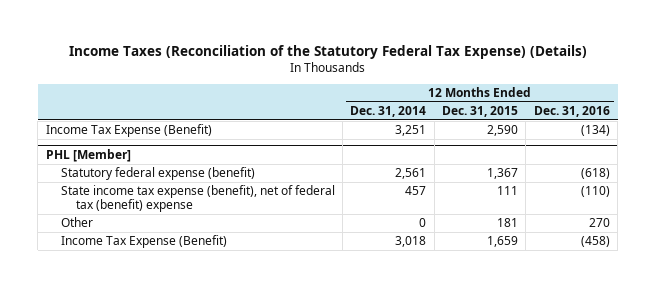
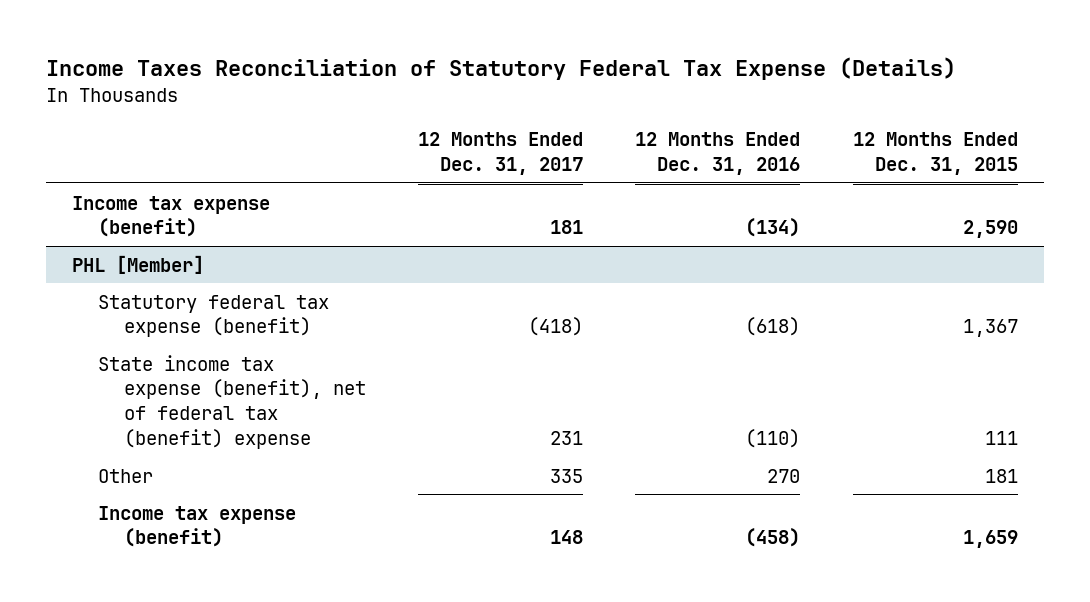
- Income Taxes (Reconciliation of the Statutory Federal Tax Expense) (Details)
+ Income Taxes Reconciliation of Statutory Federal Tax Expense (Details)
- | 12 Months Ended Dec. 31, 2014 | 12 Months Ended Dec. 31, 2015 | 12 Months Ended Dec. 31, 2016
+ | 12 Months Ended Dec. 31, 2017 | 12 Months Ended Dec. 31, 2016 | 12 Months Ended Dec. 31, 2015
- Income Tax Expense (Benefit) | 3,251 | 2,590 | (134)
+ Income tax expense (benefit) | 181 | (134) | 2,590
@ PHL [Member]
- Statutory federal expense (benefit) | 2,561 | 1,367 | (618)
+ Statutory federal tax expense (benefit) | (418) | (618) | 1,367
- Income Tax Expense (Benefit) | 3,018 | 1,659 | (458)
+ Income tax expense (benefit) | 148 | (458) | 1,659

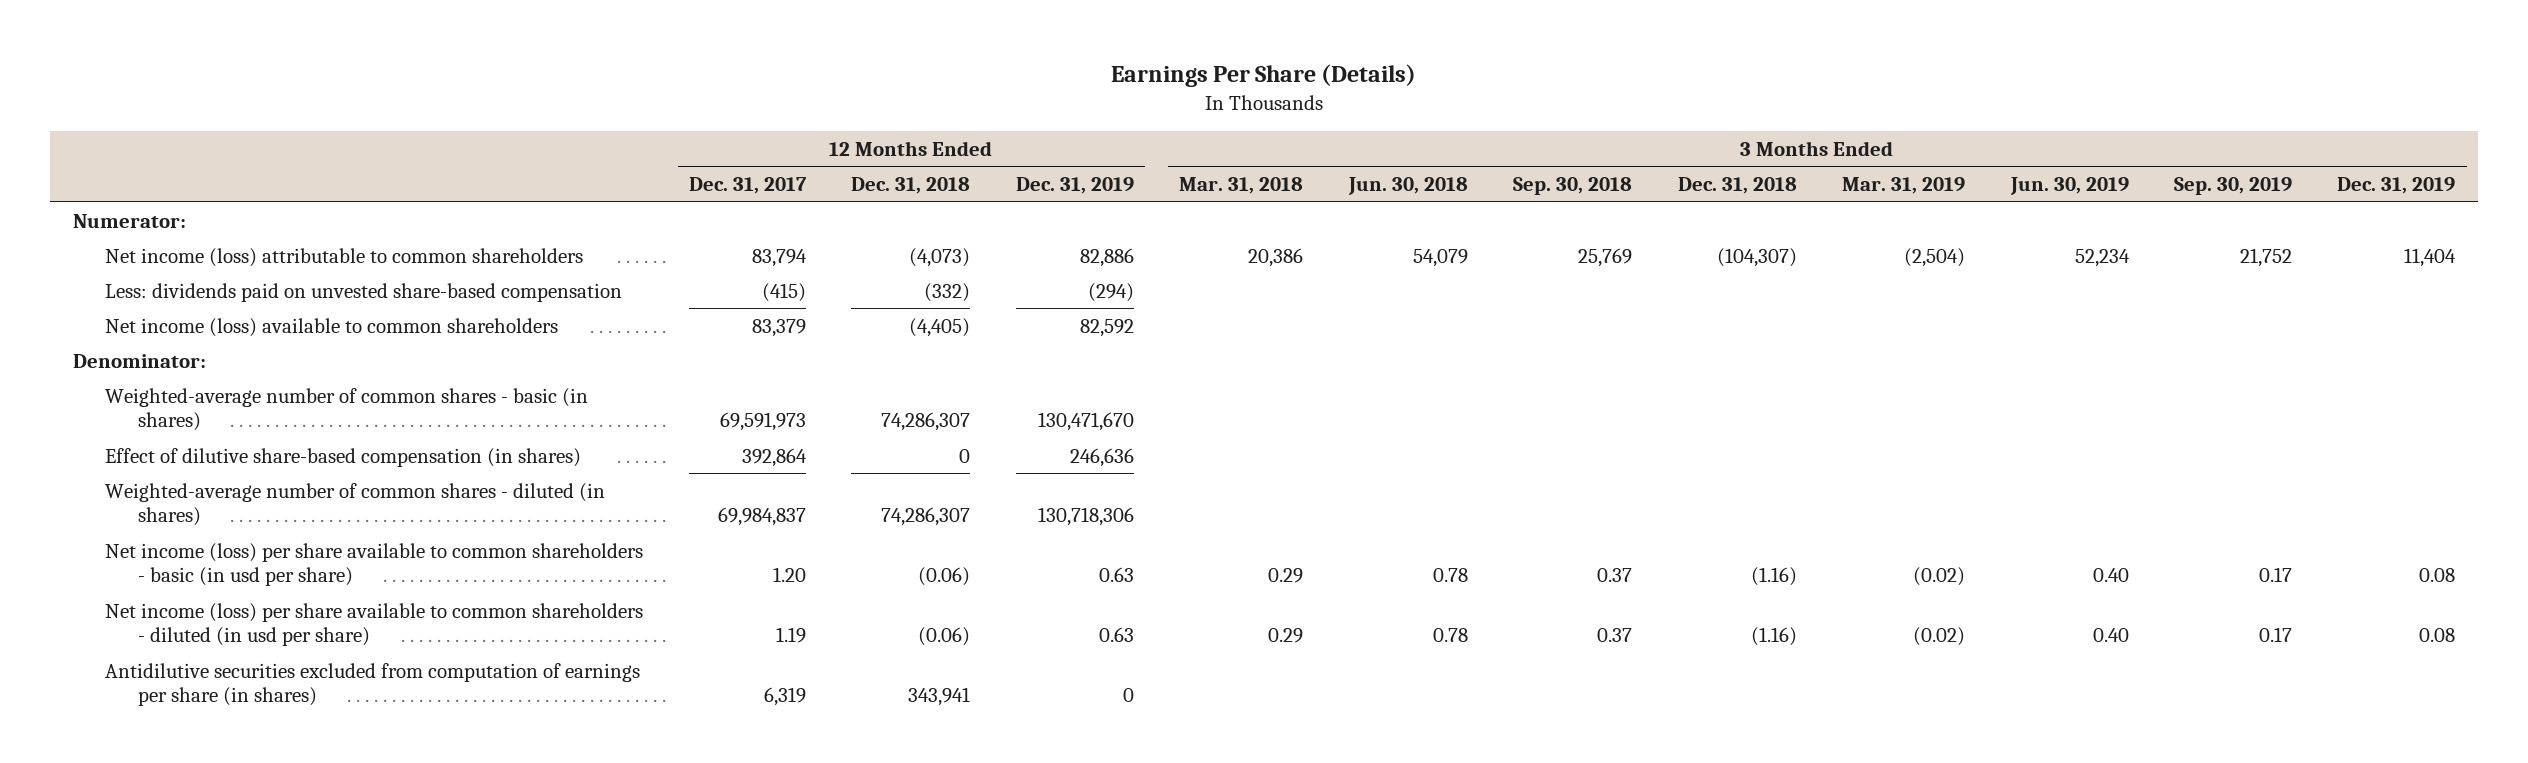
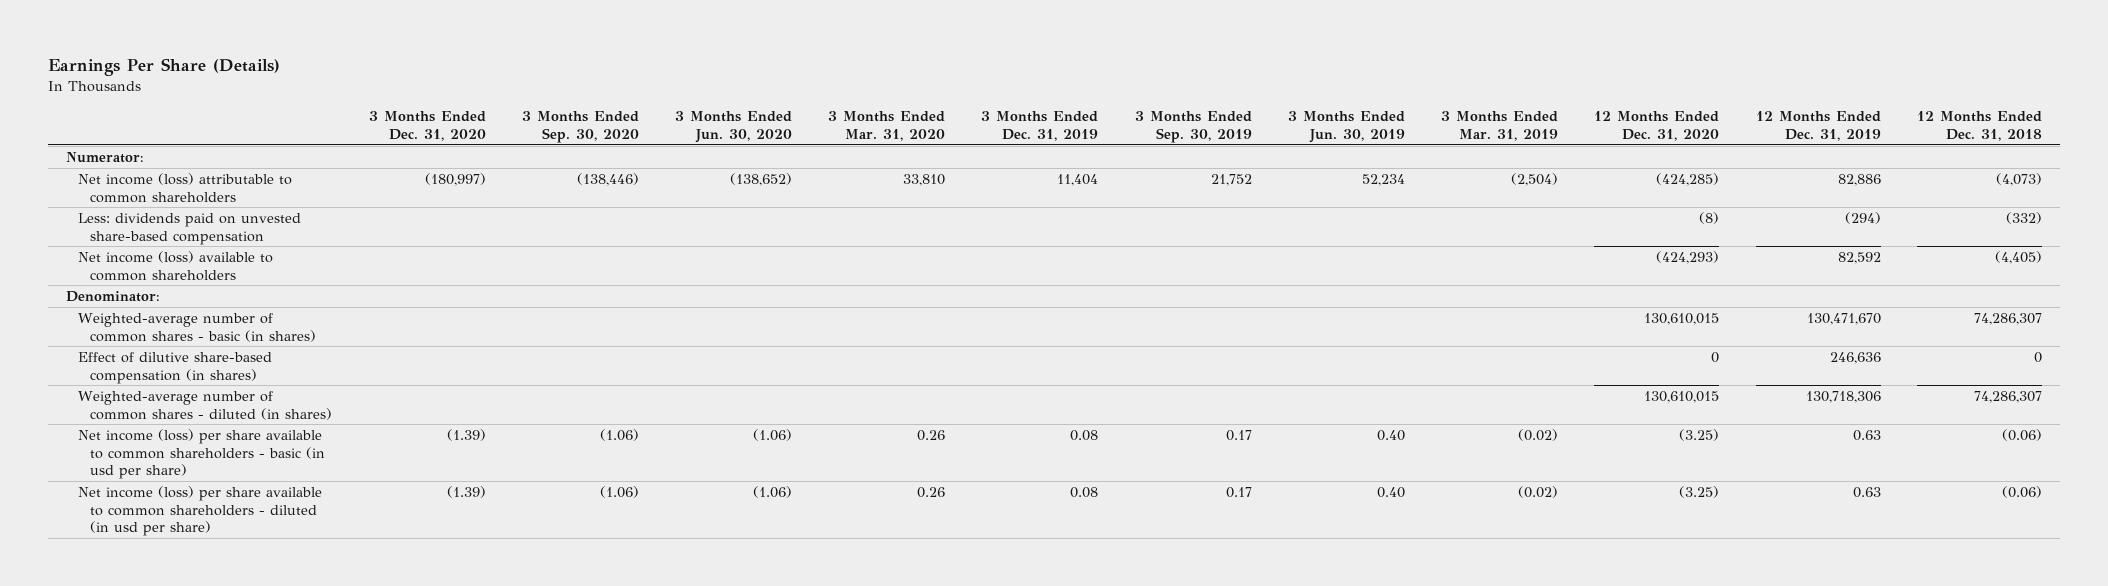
- | 12 Months Ended Dec. 31, 2017 | 12 Months Ended Dec. 31, 2018 | 12 Months Ended Dec. 31, 2019 | 3 Months Ended Mar. 31, 2018 | 3 Months Ended Jun. 30, 2018 | 3 Months Ended Sep. 30, 2018 | 3 Months Ended Dec. 31, 2018 | 3 Months Ended Mar. 31, 2019 | 3 Months Ended Jun. 30, 2019 | 3 Months Ended Sep. 30, 2019 | 3 Months Ended Dec. 31, 2019
+ | 3 Months Ended Dec. 31, 2020 | 3 Months Ended Sep. 30, 2020 | 3 Months Ended Jun. 30, 2020 | 3 Months Ended Mar. 31, 2020 | 3 Months Ended Dec. 31, 2019 | 3 Months Ended Sep. 30, 2019 | 3 Months Ended Jun. 30, 2019 | 3 Months Ended Mar. 31, 2019 | 12 Months Ended Dec. 31, 2020 | 12 Months Ended Dec. 31, 2019 | 12 Months Ended Dec. 31, 2018
- Antidilutive securities excluded from computation of earnings per share (in shares) | 6,319 | 343,941 | 0 | | | | | | | |

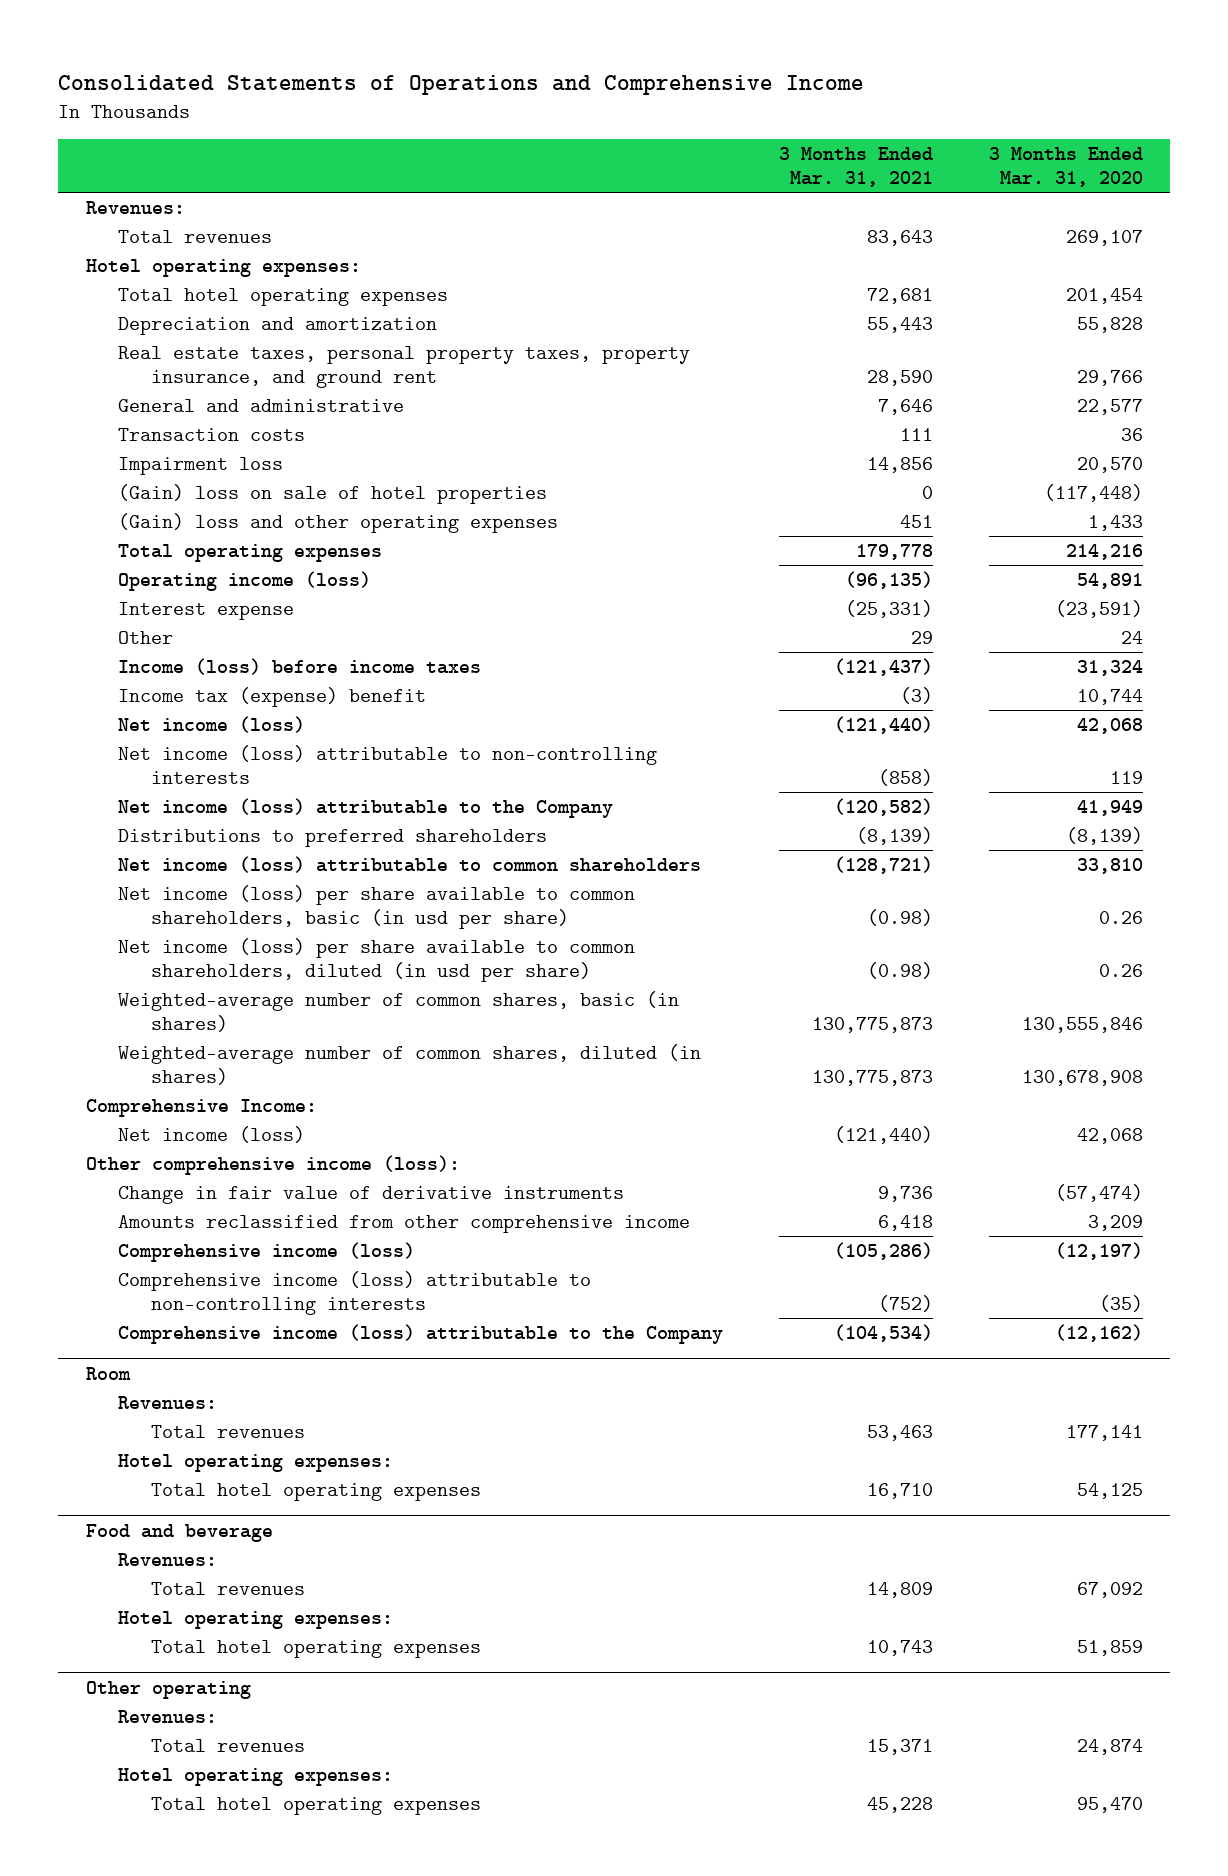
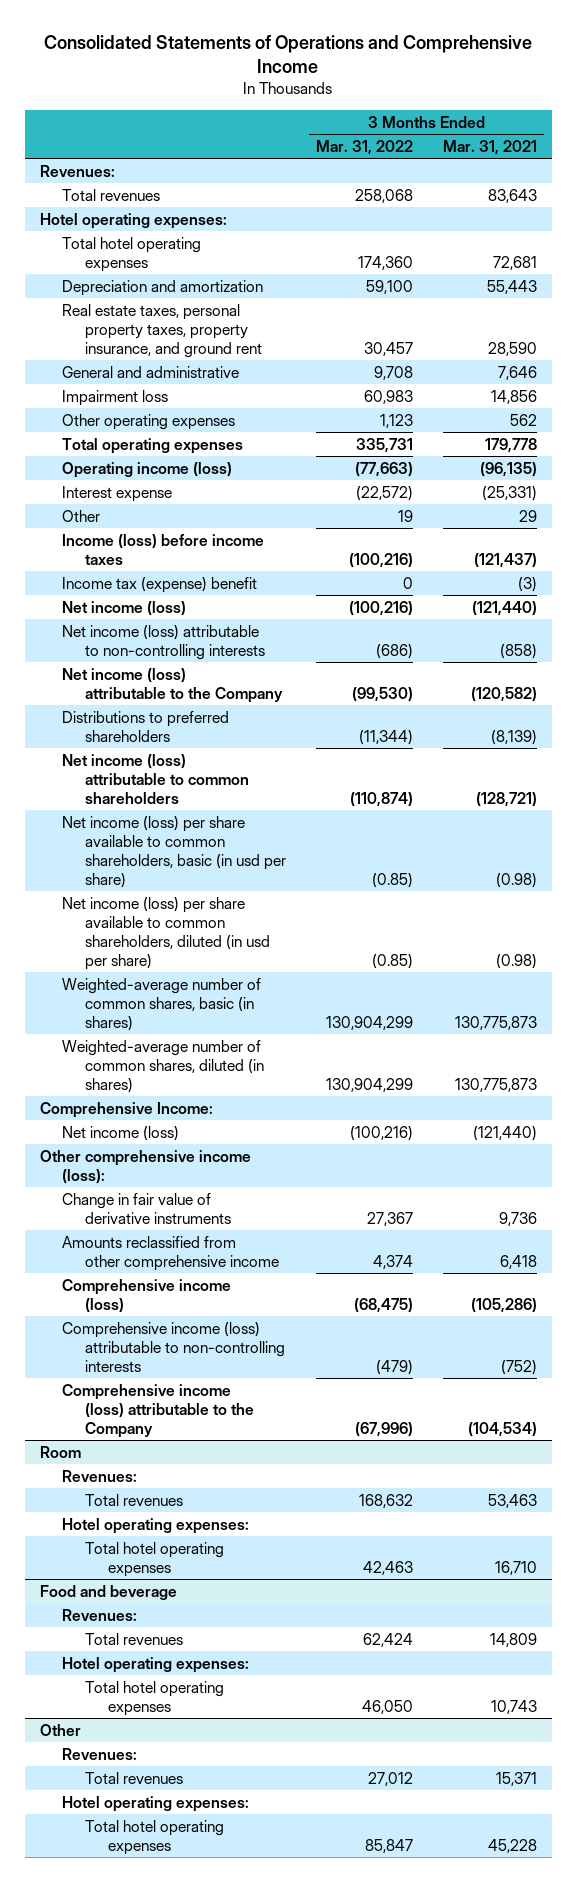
- | 3 Months Ended Mar. 31, 2021 | 3 Months Ended Mar. 31, 2020
+ | 3 Months Ended Mar. 31, 2022 | 3 Months Ended Mar. 31, 2021
- Transaction costs | 111 | 36
- (Gain) loss on sale of hotel properties | 0 | (117,448)
- (Gain) loss and other operating expenses | 451 | 1,433
+ Other operating expenses | 1,123 | 562
- Other operating
+ Other

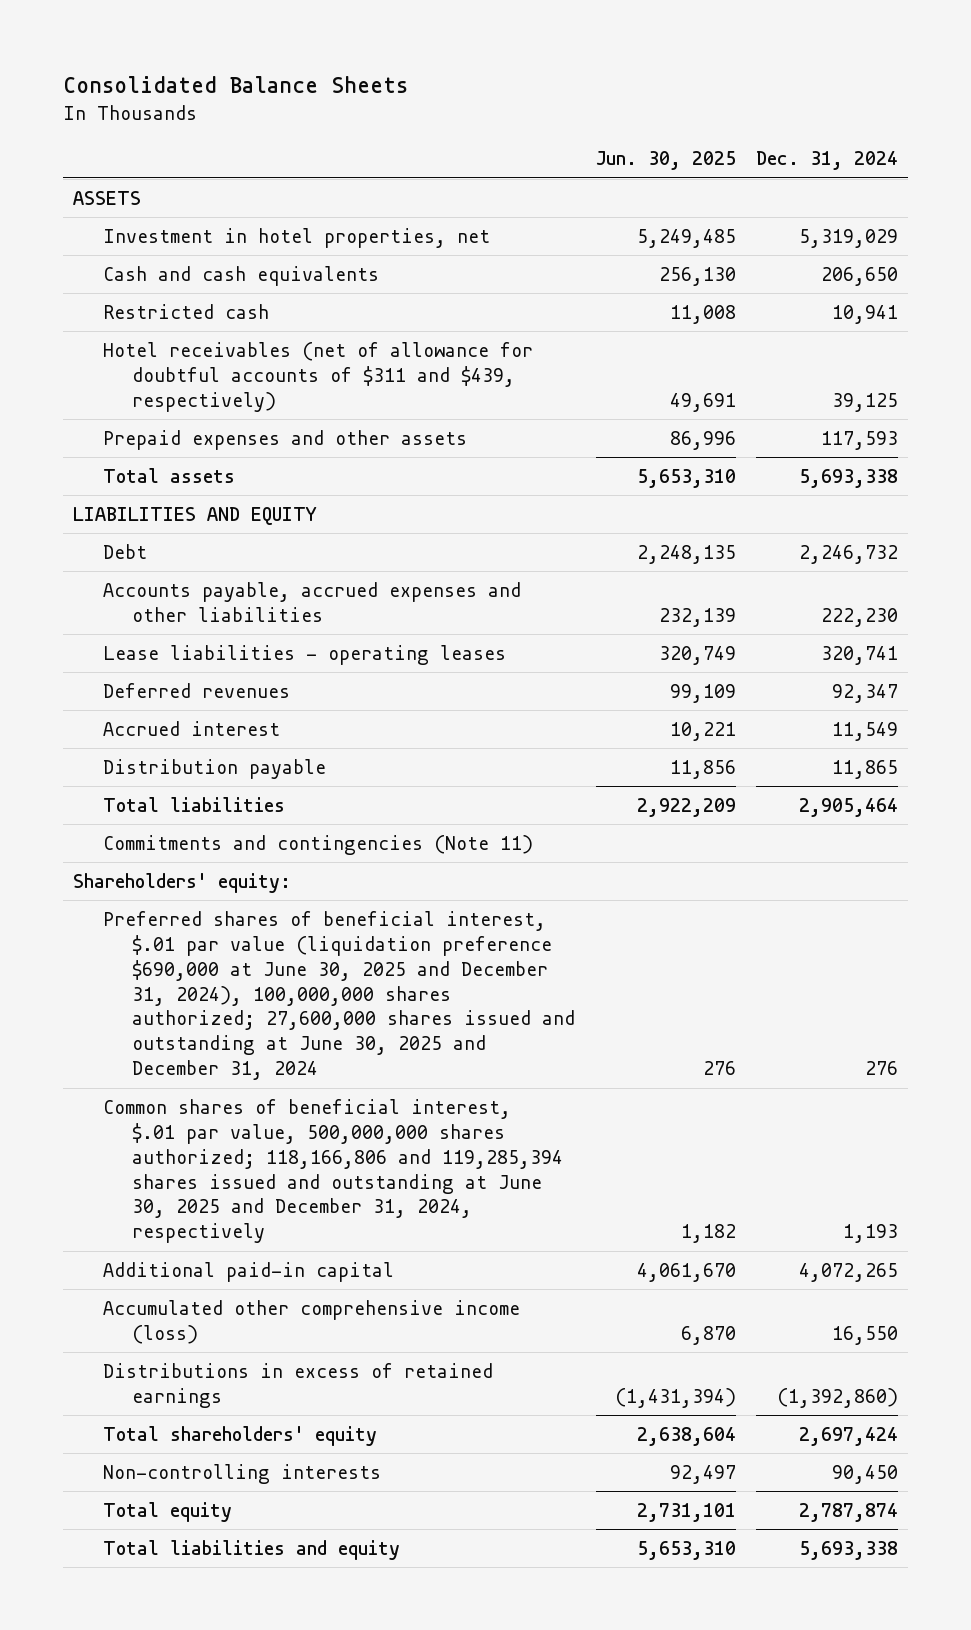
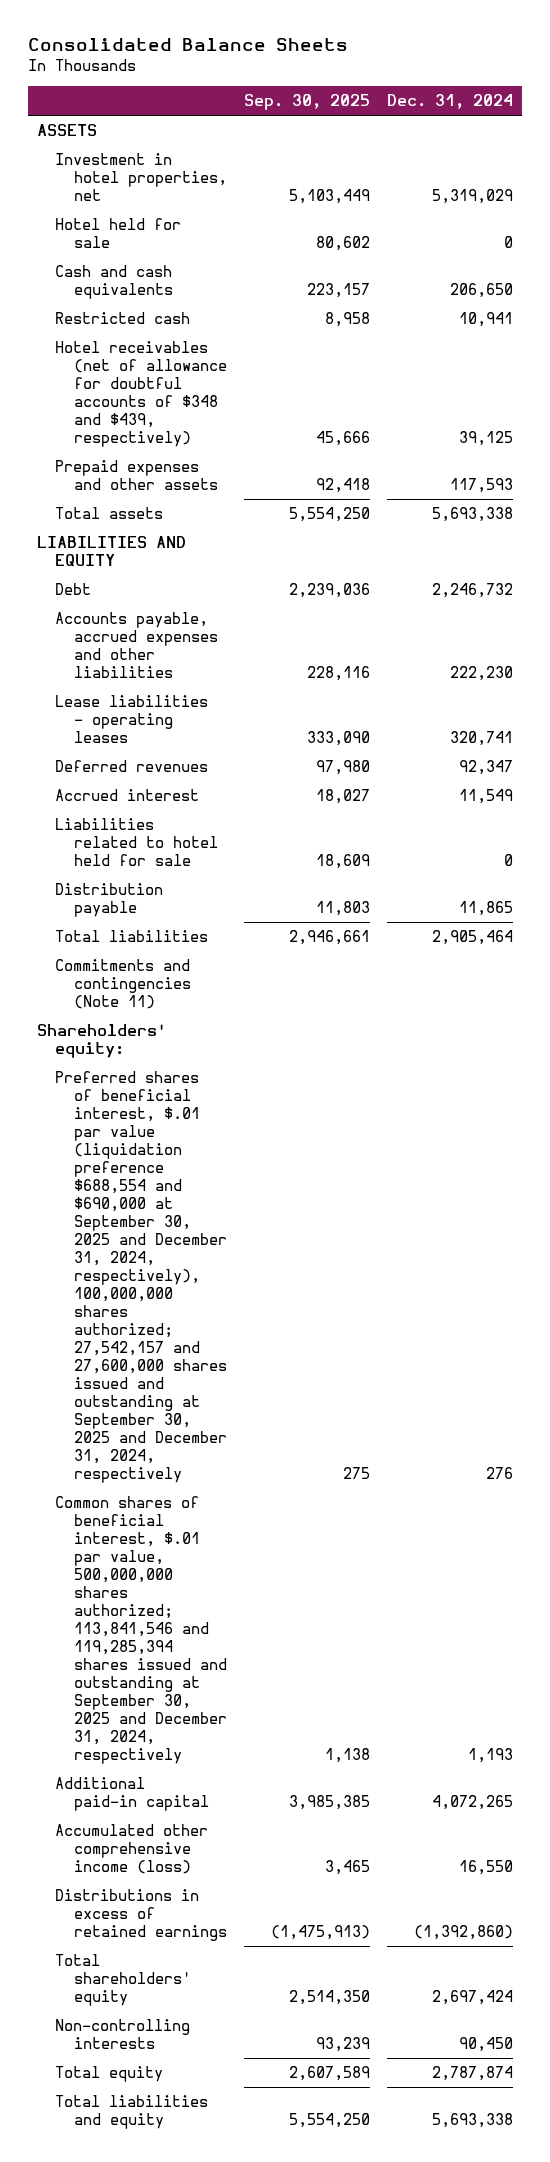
- | Jun. 30, 2025 | Dec. 31, 2024
+ | Sep. 30, 2025 | Dec. 31, 2024
+ Hotel held for sale | 80,602 | 0
- Hotel receivables (net of allowance for doubtful accounts of $311 and $439, respectively) | 49,691 | 39,125
+ Hotel receivables (net of allowance for doubtful accounts of $348 and $439, respectively) | 45,666 | 39,125
+ Liabilities related to hotel held for sale | 18,609 | 0
- Preferred shares of beneficial interest, $.01 par value (liquidation preference $690,000 at June 30, 2025 and December 31, 2024), 100,000,000 shares authorized; 27,600,000 shares issued and outstanding at June 30, 2025 and December 31, 2024 | 276 | 276
- Common shares of beneficial interest, $.01 par value, 500,000,000 shares authorized; 118,166,806 and 119,285,394 shares issued and outstanding at June 30, 2025 and December 31, 2024, respectively | 1,182 | 1,193
+ Preferred shares of beneficial interest, $.01 par value (liquidation preference $688,554 and $690,000 at September 30, 2025 and December 31, 2024, respectively), 100,000,000 shares authorized; 27,542,157 and 27,600,000 shares issued and outstanding at September 30, 2025 and December 31, 2024, respectively | 275 | 276
+ Common shares of beneficial interest, $.01 par value, 500,000,000 shares authorized; 113,841,546 and 119,285,394 shares issued and outstanding at September 30, 2025 and December 31, 2024, respectively | 1,138 | 1,193

